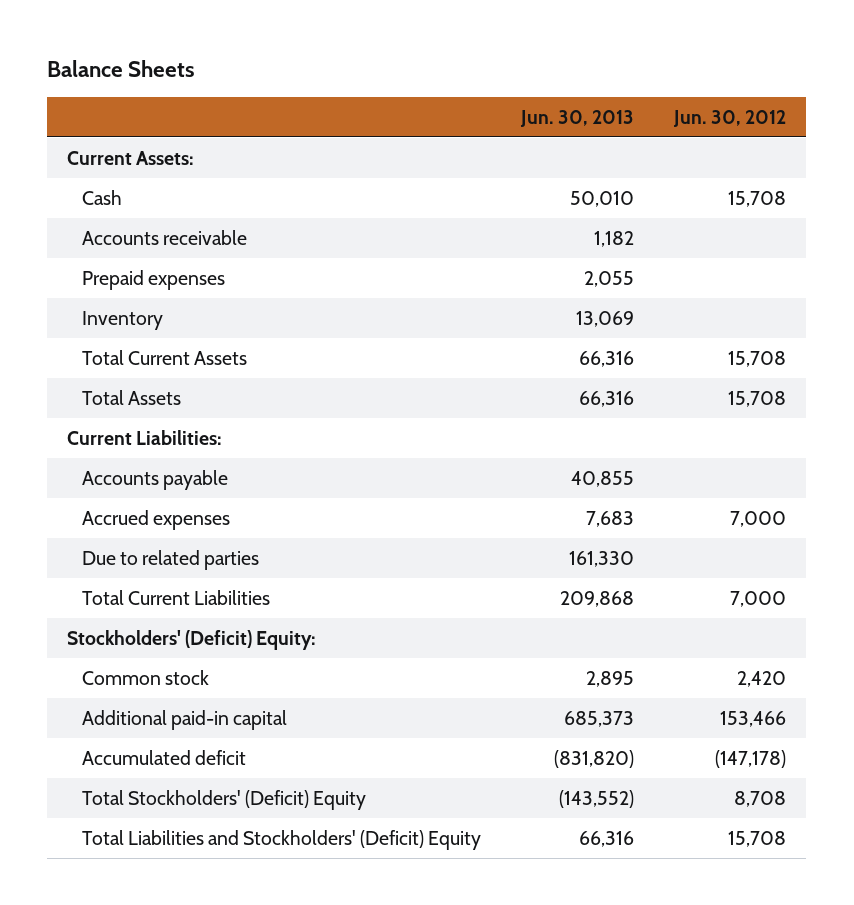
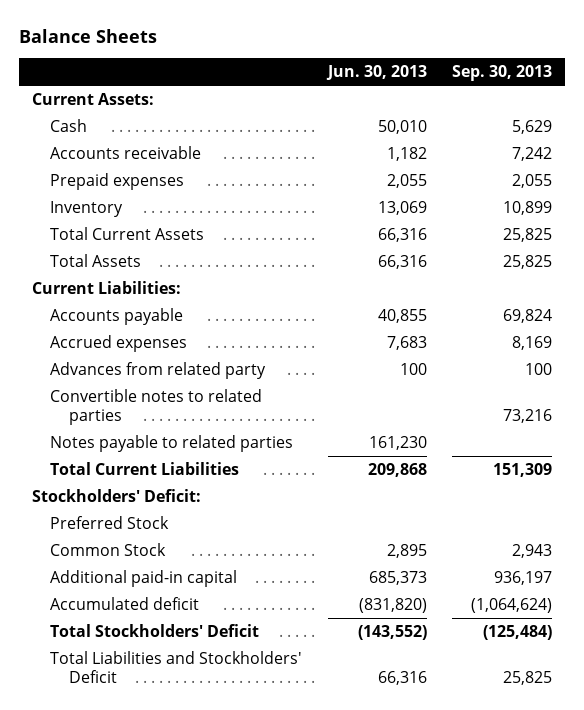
- | Jun. 30, 2013 | Jun. 30, 2012
+ | Jun. 30, 2013 | Sep. 30, 2013
- Due to related parties | 161,330 |
+ Advances from related party | 100 | 100
+ Convertible notes to related parties | | 73,216
+ Notes payable to related parties | 161,230 |
- Stockholders' (Deficit) Equity:
- Common stock | 2,895 | 2,420
+ Stockholders' Deficit:
+ Preferred Stock
+ Common Stock | 2,895 | 2,943
- Total Stockholders' (Deficit) Equity | (143,552) | 8,708
- Total Liabilities and Stockholders' (Deficit) Equity | 66,316 | 15,708
+ Total Stockholders' Deficit | (143,552) | (125,484)
+ Total Liabilities and Stockholders' Deficit | 66,316 | 25,825

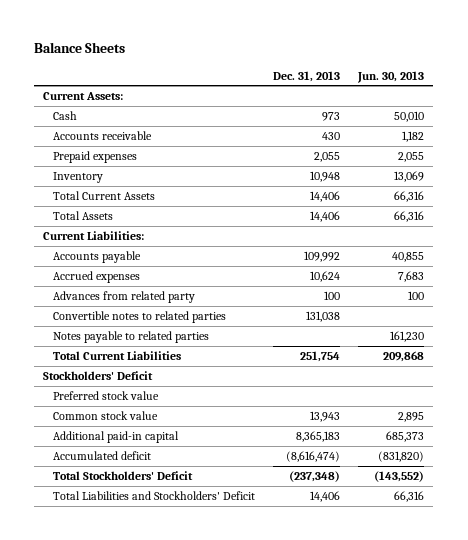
- | Jun. 30, 2013 | Sep. 30, 2013
+ | Dec. 31, 2013 | Jun. 30, 2013
- Stockholders' Deficit:
- Preferred Stock
- Common Stock | 2,895 | 2,943
+ Stockholders' Deficit
+ Preferred stock value
+ Common stock value | 13,943 | 2,895

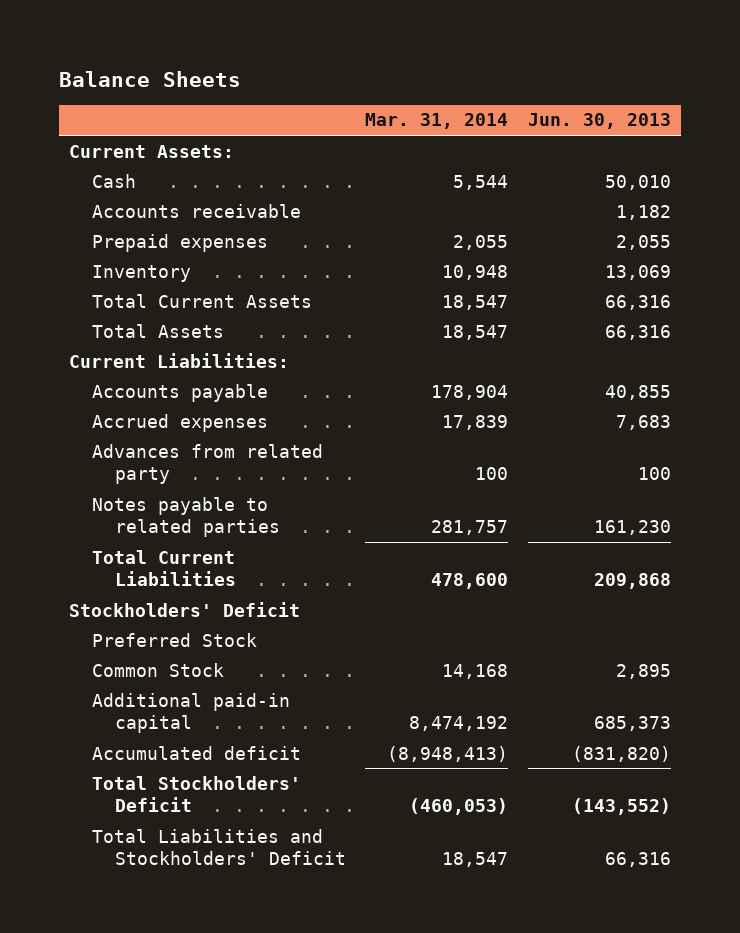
- | Dec. 31, 2013 | Jun. 30, 2013
+ | Mar. 31, 2014 | Jun. 30, 2013
- Convertible notes to related parties | 131,038 |
- Preferred stock value
- Common stock value | 13,943 | 2,895
+ Preferred Stock
+ Common Stock | 14,168 | 2,895

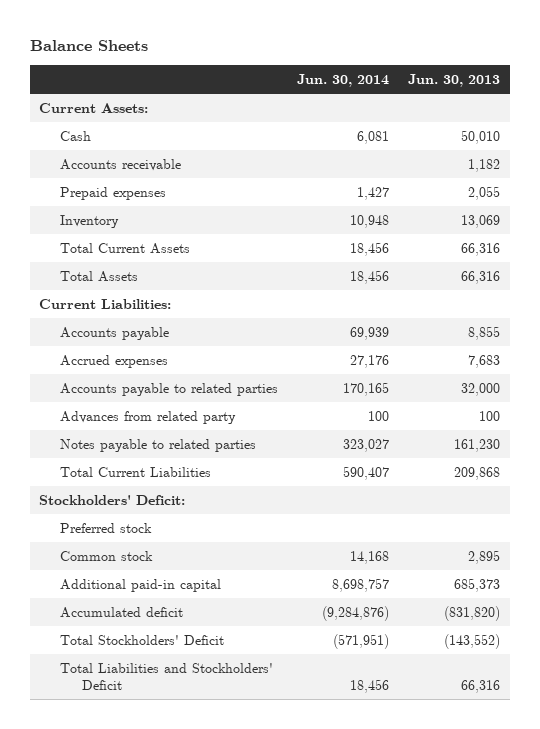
- | Mar. 31, 2014 | Jun. 30, 2013
+ | Jun. 30, 2014 | Jun. 30, 2013
- Accounts payable | 178,904 | 40,855
+ Accounts payable | 69,939 | 8,855
+ Accounts payable to related parties | 170,165 | 32,000
- Stockholders' Deficit
- Preferred Stock
- Common Stock | 14,168 | 2,895
+ Stockholders' Deficit:
+ Preferred stock
+ Common stock | 14,168 | 2,895

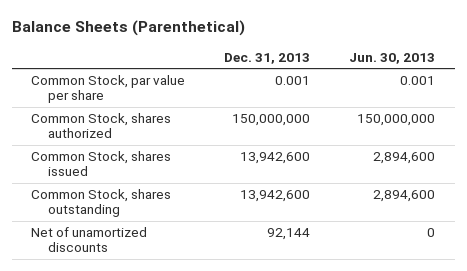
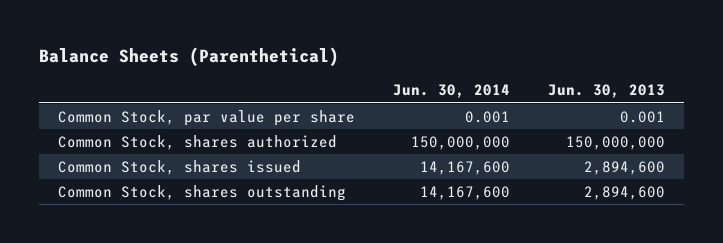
- | Dec. 31, 2013 | Jun. 30, 2013
+ | Jun. 30, 2014 | Jun. 30, 2013
- Net of unamortized discounts | 92,144 | 0

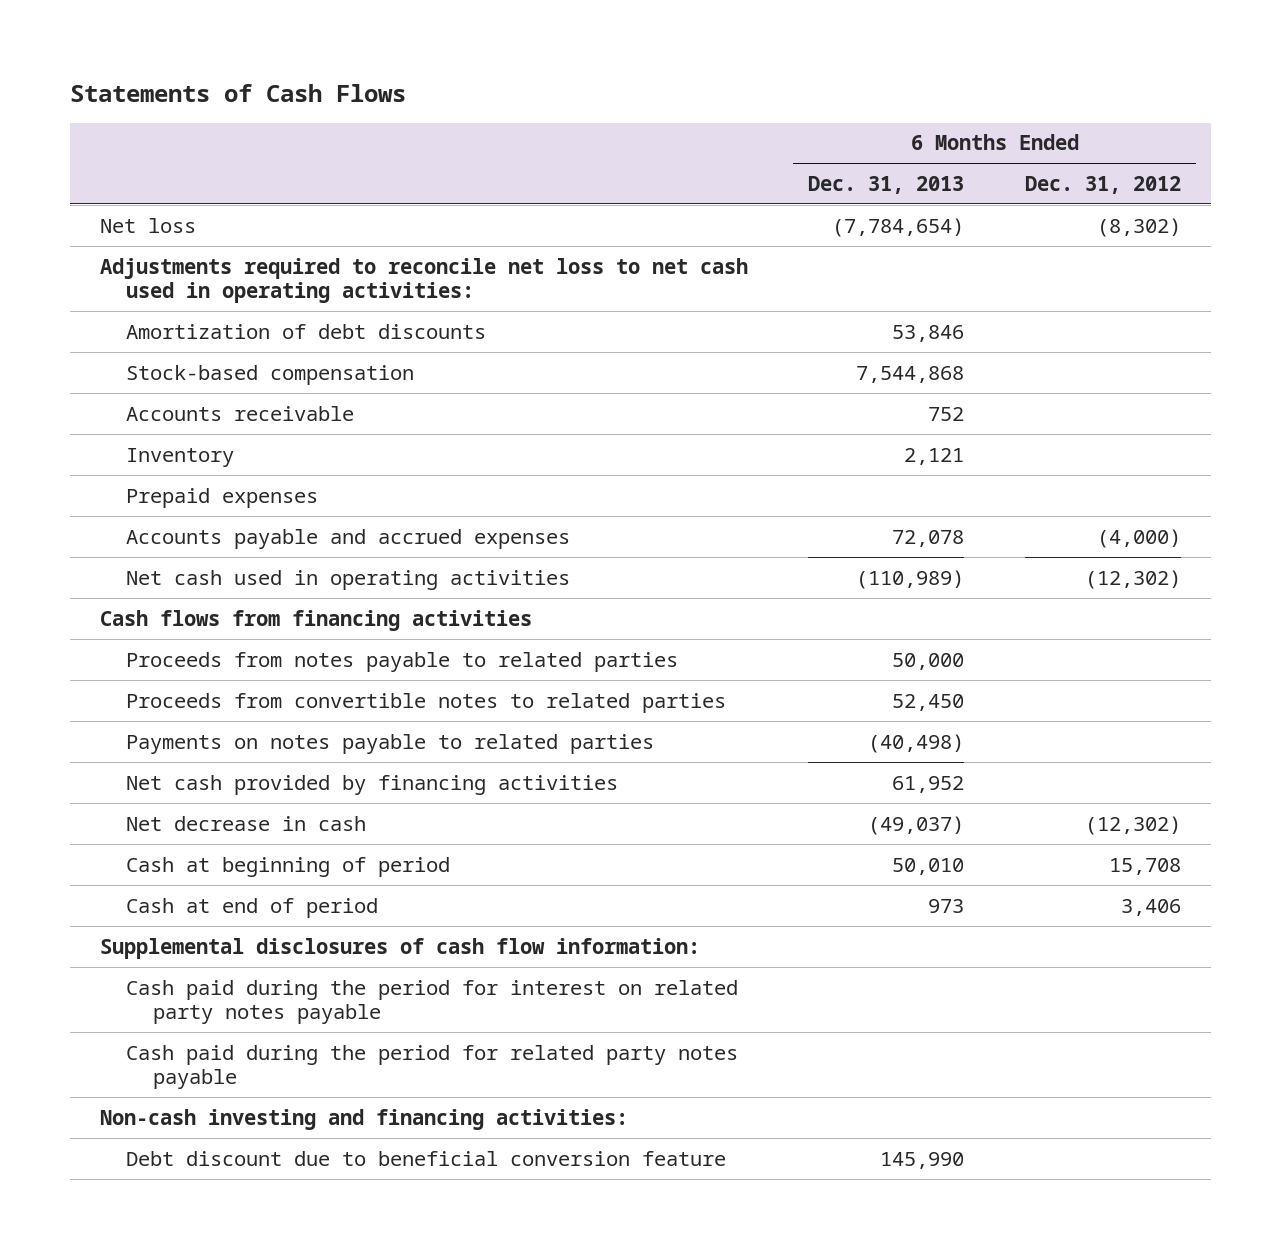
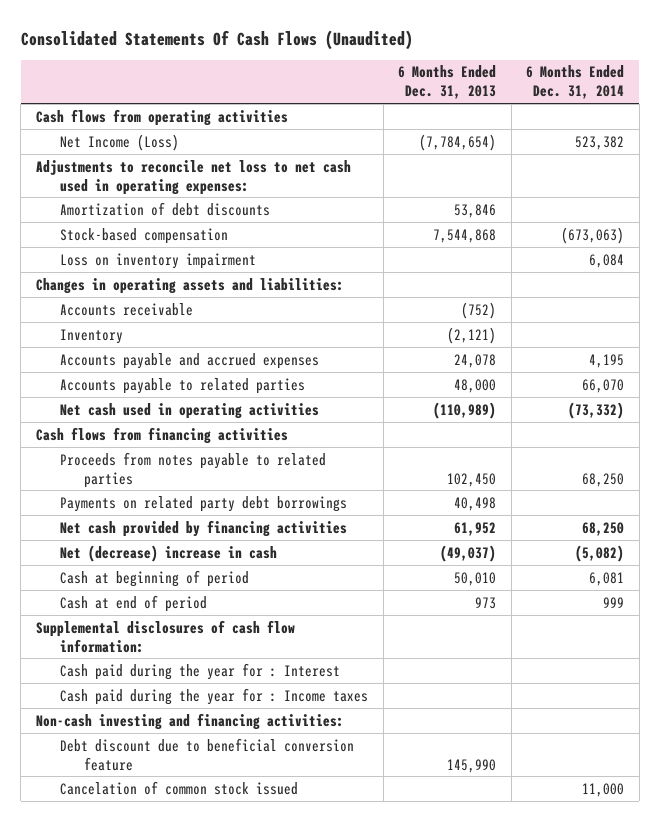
- Statements of Cash Flows
+ Consolidated Statements Of Cash Flows (Unaudited)
- | 6 Months Ended Dec. 31, 2013 | 6 Months Ended Dec. 31, 2012
+ | 6 Months Ended Dec. 31, 2013 | 6 Months Ended Dec. 31, 2014
- Net loss | (7,784,654) | (8,302)
- Adjustments required to reconcile net loss to net cash used in operating activities:
+ Cash flows from operating activities
+ Net Income (Loss) | (7,784,654) | 523,382
+ Adjustments to reconcile net loss to net cash used in operating expenses:
- Accounts receivable | 752 |
- Inventory | 2,121 |
- Prepaid expenses
- Accounts payable and accrued expenses | 72,078 | (4,000)
+ Loss on inventory impairment | | 6,084
+ Changes in operating assets and liabilities:
+ Accounts receivable | (752) |
+ Inventory | (2,121) |
+ Accounts payable and accrued expenses | 24,078 | 4,195
+ Accounts payable to related parties | 48,000 | 66,070
- Proceeds from notes payable to related parties | 50,000 |
- Proceeds from convertible notes to related parties | 52,450 |
- Payments on notes payable to related parties | (40,498) |
+ Proceeds from notes payable to related parties | 102,450 | 68,250
+ Payments on related party debt borrowings | 40,498 |
- Net decrease in cash | (49,037) | (12,302)
+ Net (decrease) increase in cash | (49,037) | (5,082)
- Cash paid during the period for interest on related party notes payable
- Cash paid during the period for related party notes payable
+ Cash paid during the year for : Interest
+ Cash paid during the year for : Income taxes
+ Cancelation of common stock issued | | 11,000

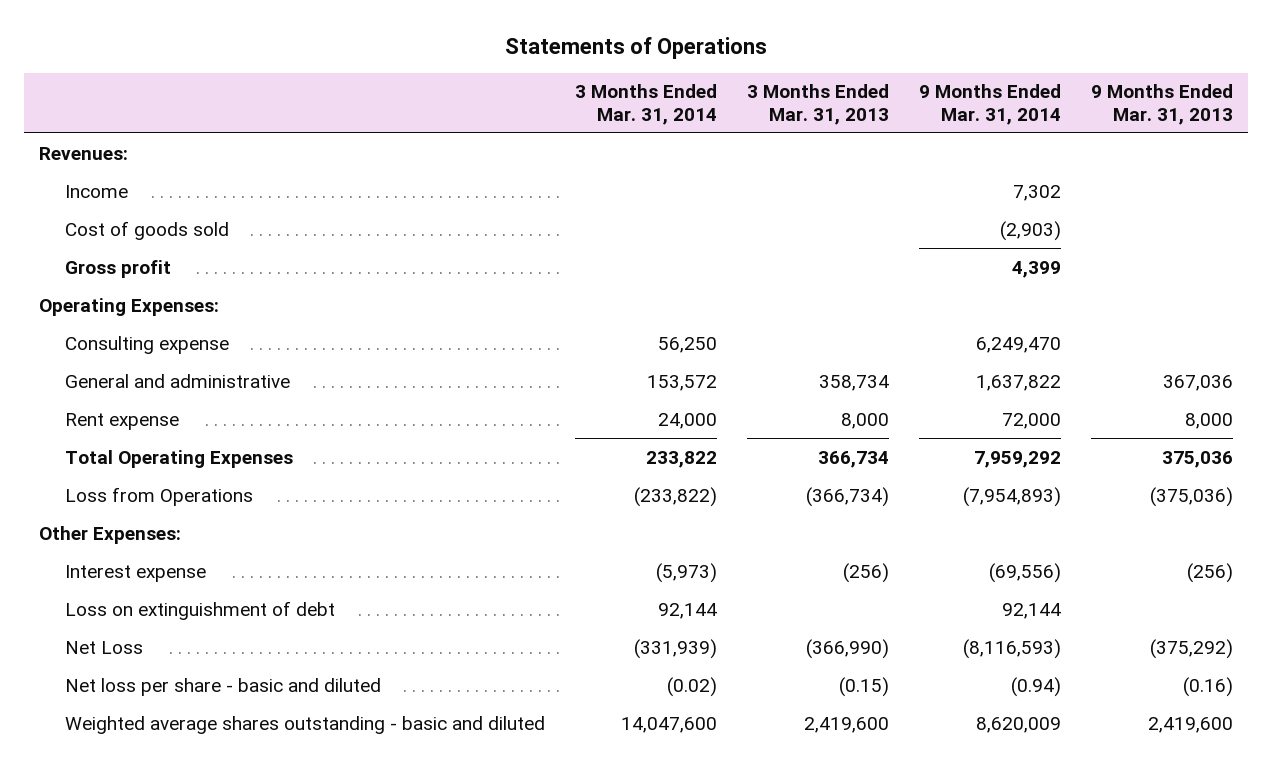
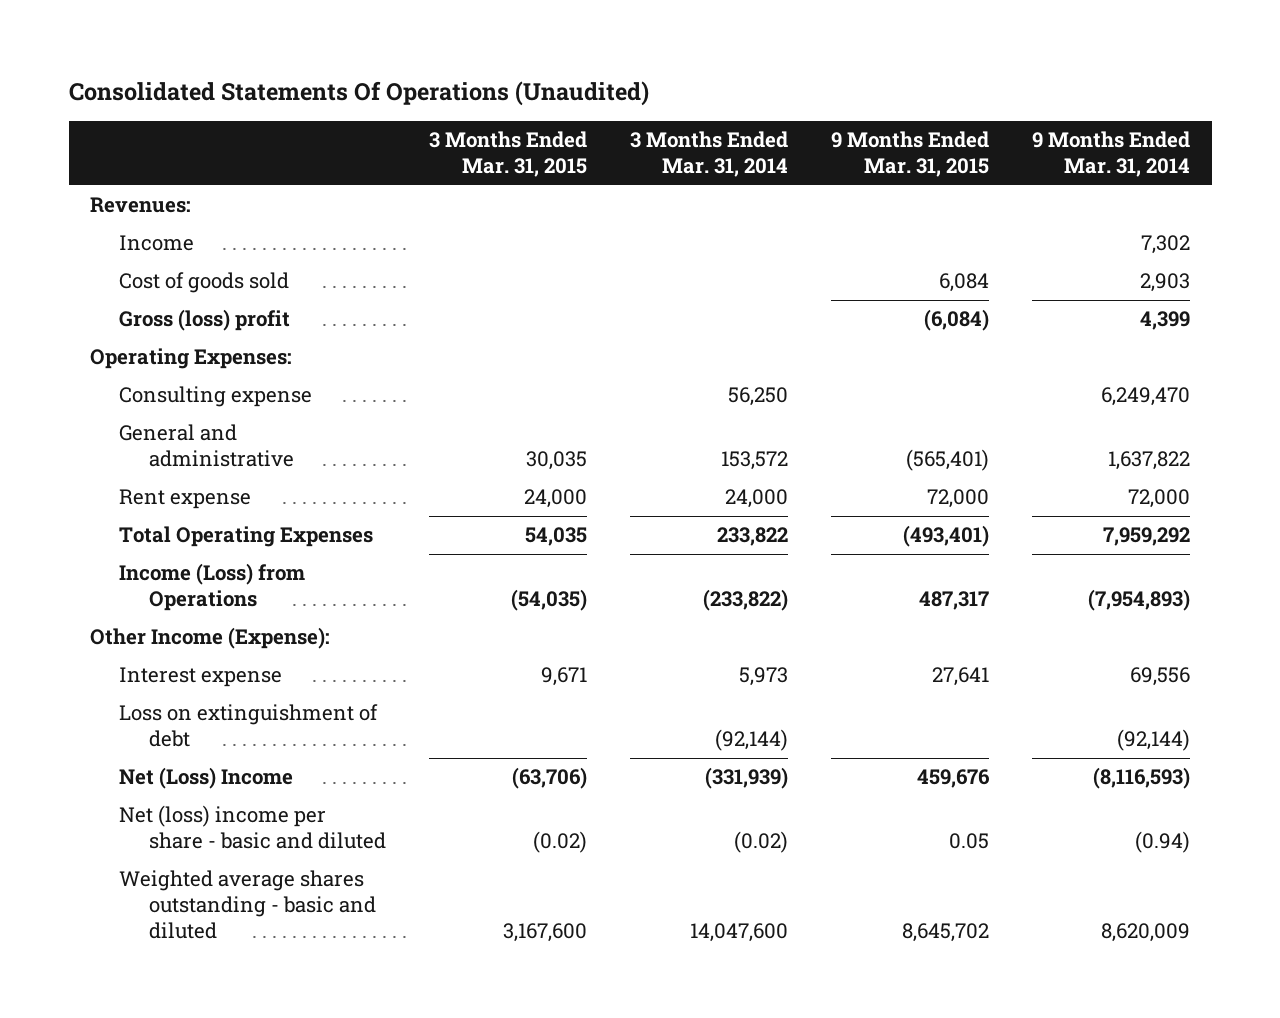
- Statements of Operations
+ Consolidated Statements Of Operations (Unaudited)
- | 3 Months Ended Mar. 31, 2014 | 3 Months Ended Mar. 31, 2013 | 9 Months Ended Mar. 31, 2014 | 9 Months Ended Mar. 31, 2013
+ | 3 Months Ended Mar. 31, 2015 | 3 Months Ended Mar. 31, 2014 | 9 Months Ended Mar. 31, 2015 | 9 Months Ended Mar. 31, 2014
- Cost of goods sold | | | (2,903) |
- Gross profit | | | 4,399 |
+ Cost of goods sold | | | 6,084 | 2,903
+ Gross (loss) profit | | | (6,084) | 4,399
- Loss from Operations | (233,822) | (366,734) | (7,954,893) | (375,036)
- Other Expenses:
- Interest expense | (5,973) | (256) | (69,556) | (256)
- Loss on extinguishment of debt | 92,144 | | 92,144 |
- Net Loss | (331,939) | (366,990) | (8,116,593) | (375,292)
- Net loss per share - basic and diluted | (0.02) | (0.15) | (0.94) | (0.16)
+ Income (Loss) from Operations | (54,035) | (233,822) | 487,317 | (7,954,893)
+ Other Income (Expense):
+ Interest expense | 9,671 | 5,973 | 27,641 | 69,556
+ Loss on extinguishment of debt | | (92,144) | | (92,144)
+ Net (Loss) Income | (63,706) | (331,939) | 459,676 | (8,116,593)
+ Net (loss) income per share - basic and diluted | (0.02) | (0.02) | 0.05 | (0.94)

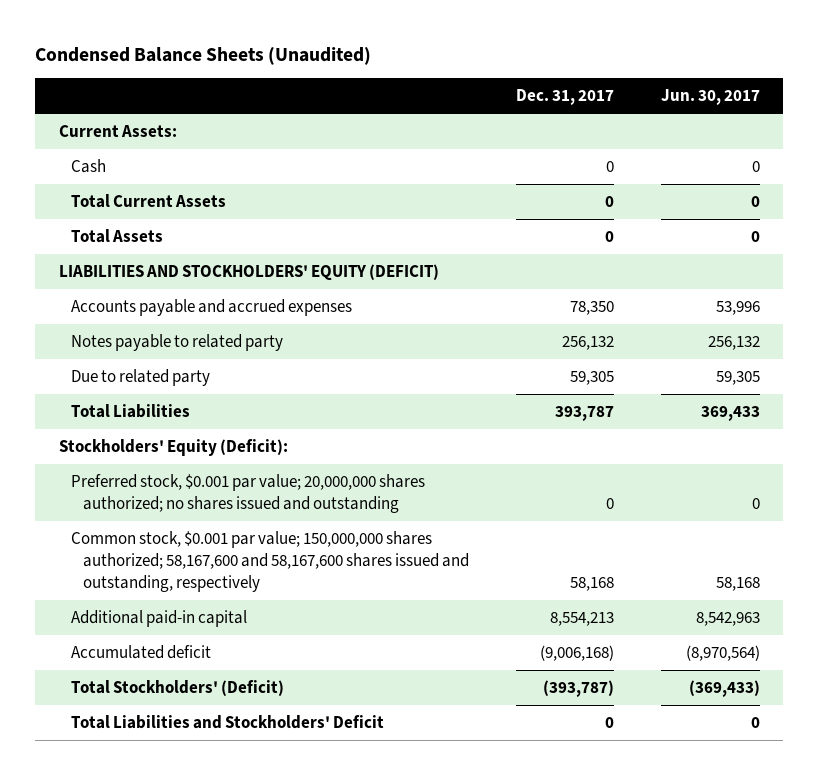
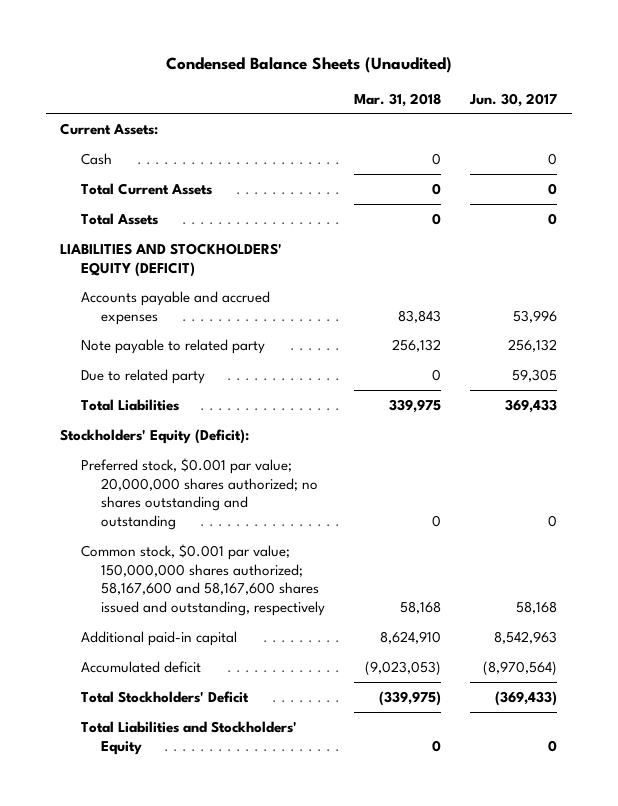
- | Dec. 31, 2017 | Jun. 30, 2017
+ | Mar. 31, 2018 | Jun. 30, 2017
- Notes payable to related party | 256,132 | 256,132
+ Note payable to related party | 256,132 | 256,132
- Preferred stock, $0.001 par value; 20,000,000 shares authorized; no shares issued and outstanding | 0 | 0
+ Preferred stock, $0.001 par value; 20,000,000 shares authorized; no shares outstanding and outstanding | 0 | 0
- Total Stockholders' (Deficit) | (393,787) | (369,433)
- Total Liabilities and Stockholders' Deficit | 0 | 0
+ Total Stockholders' Deficit | (339,975) | (369,433)
+ Total Liabilities and Stockholders' Equity | 0 | 0

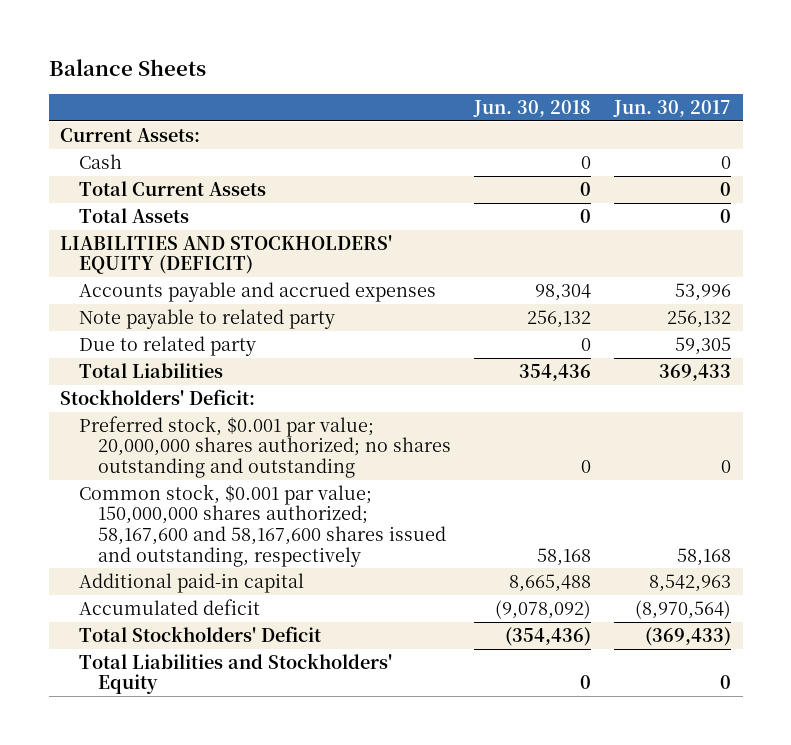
- Condensed Balance Sheets (Unaudited)
+ Balance Sheets
- | Mar. 31, 2018 | Jun. 30, 2017
+ | Jun. 30, 2018 | Jun. 30, 2017
- Stockholders' Equity (Deficit):
+ Stockholders' Deficit:

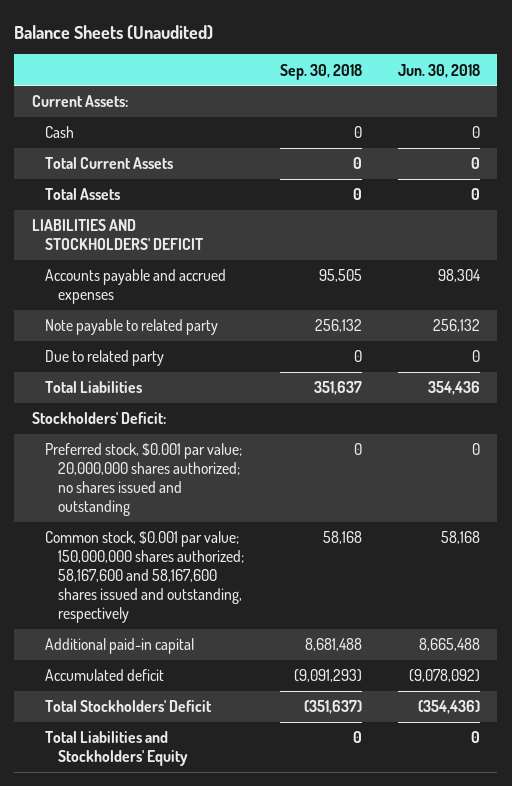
- Balance Sheets
+ Balance Sheets (Unaudited)
- | Jun. 30, 2018 | Jun. 30, 2017
+ | Sep. 30, 2018 | Jun. 30, 2018
- LIABILITIES AND STOCKHOLDERS' EQUITY (DEFICIT)
+ LIABILITIES AND STOCKHOLDERS' DEFICIT
- Preferred stock, $0.001 par value; 20,000,000 shares authorized; no shares outstanding and outstanding | 0 | 0
+ Preferred stock, $0.001 par value; 20,000,000 shares authorized; no shares issued and outstanding | 0 | 0

